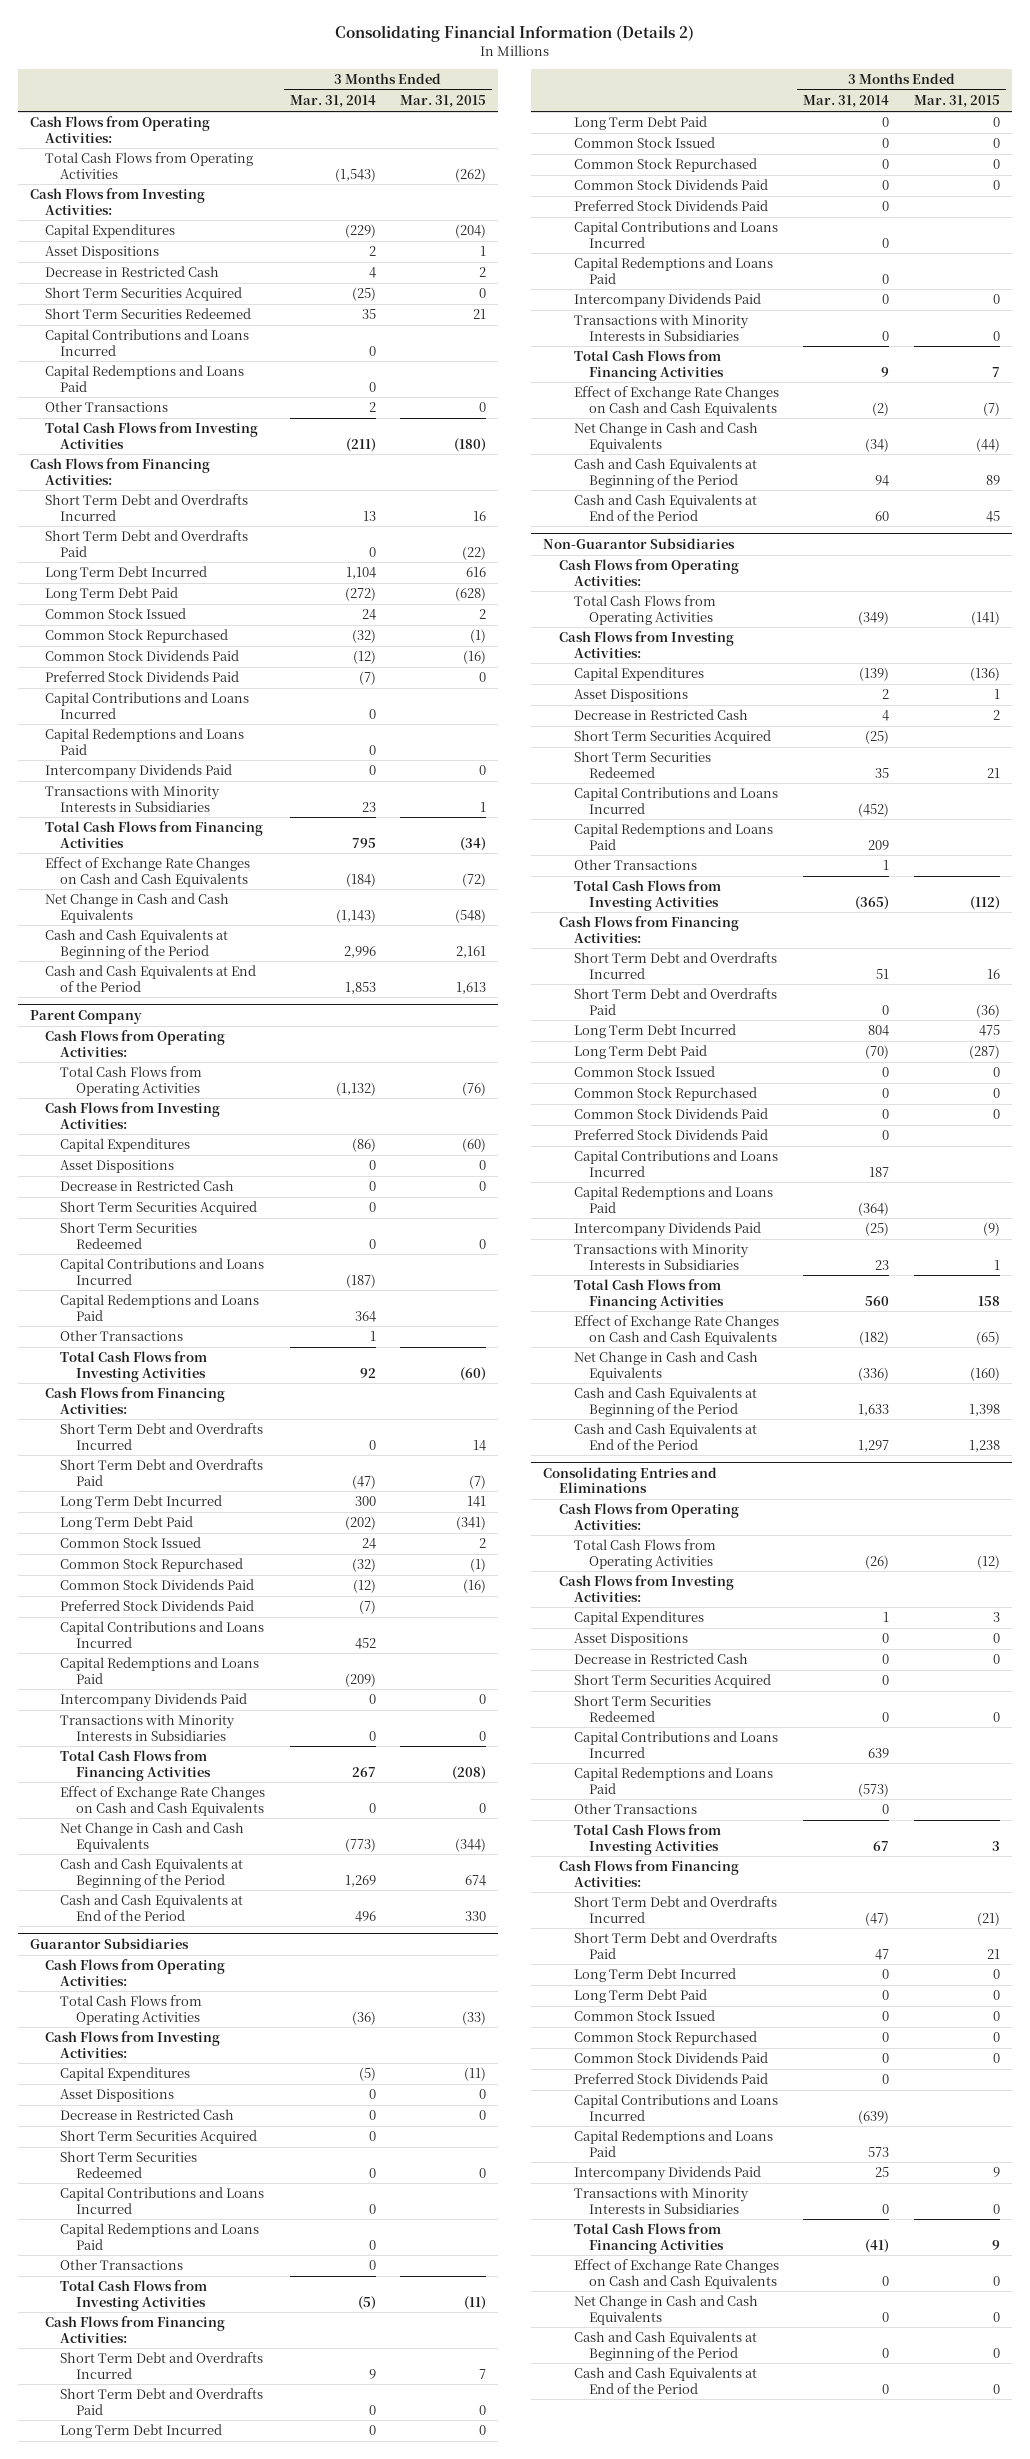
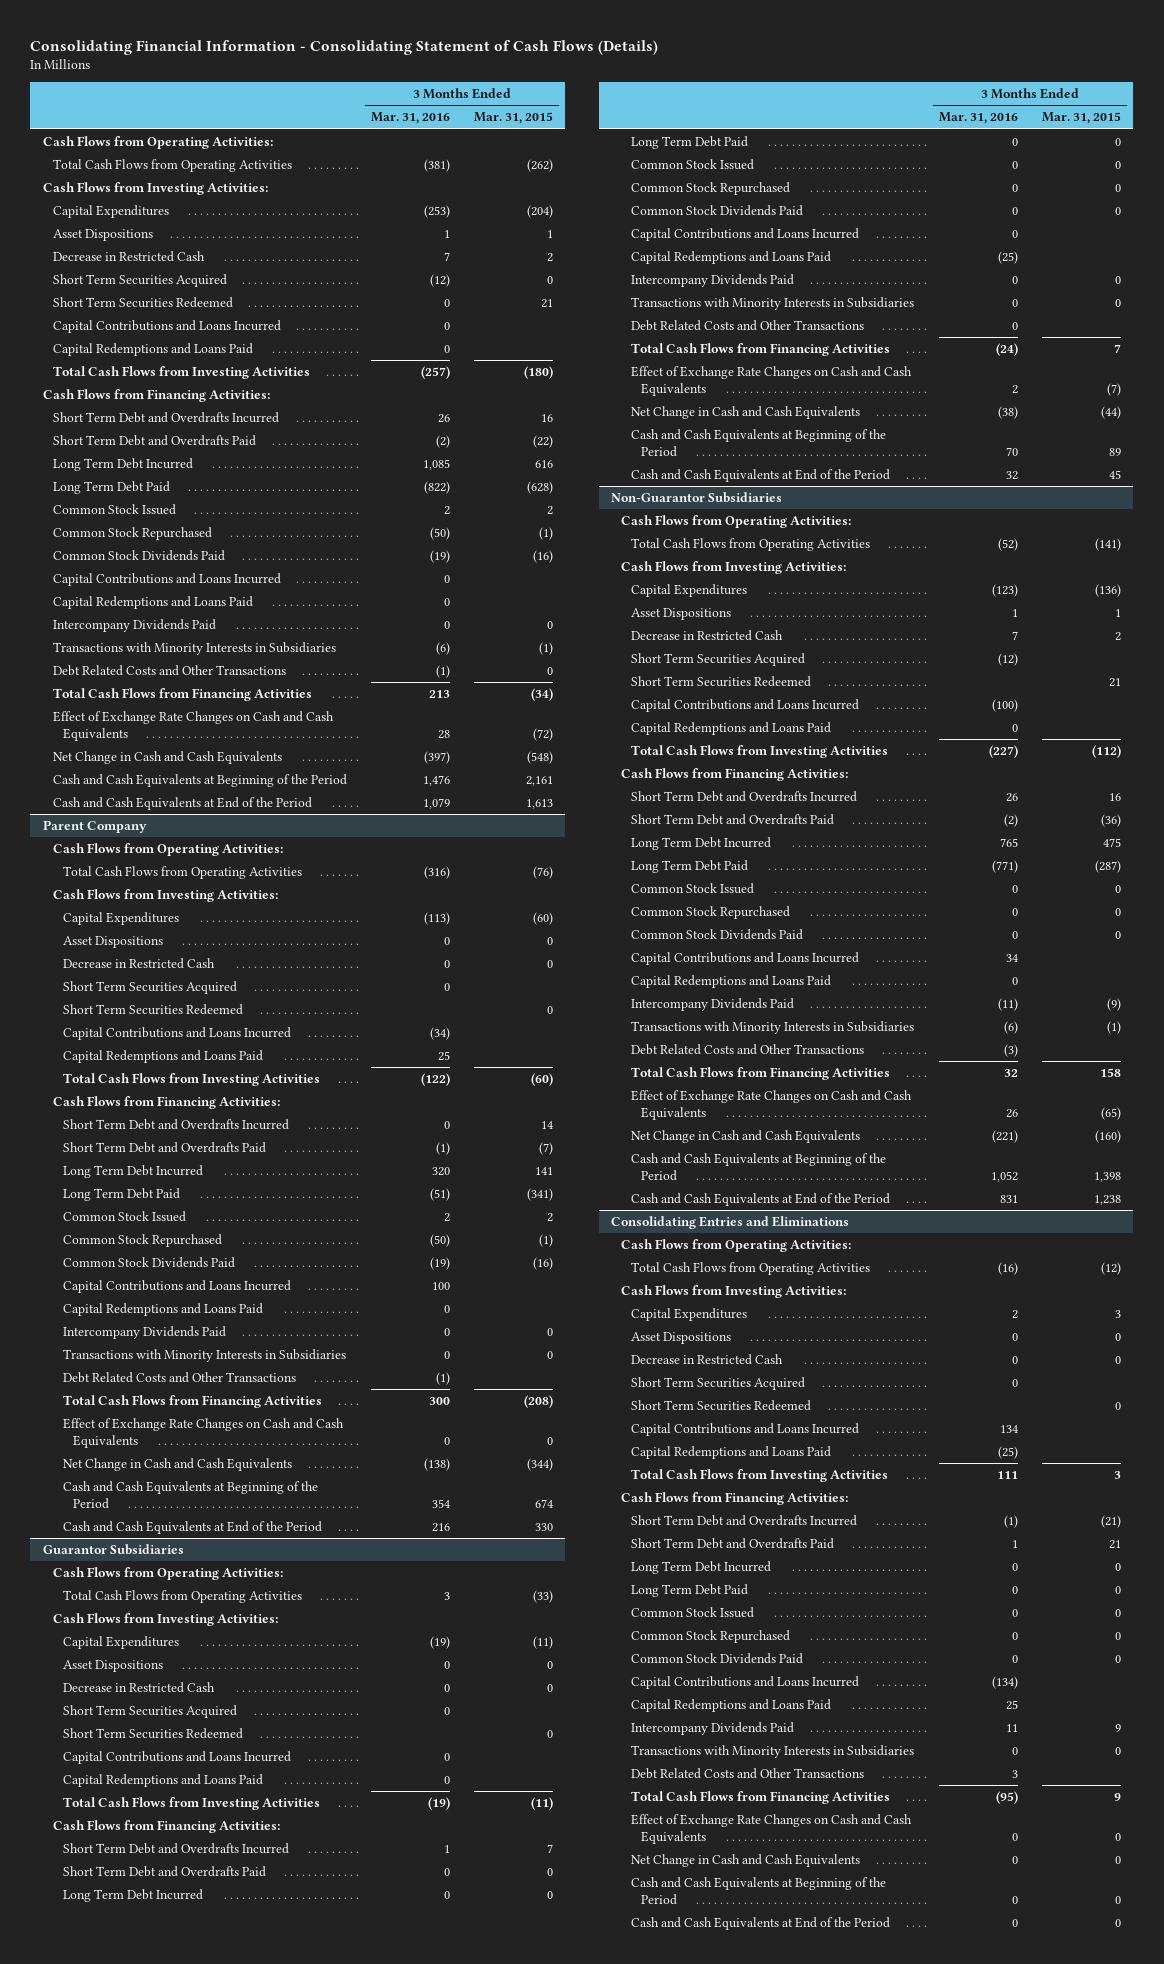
- Consolidating Financial Information (Details 2)
+ Consolidating Financial Information - Consolidating Statement of Cash Flows (Details)
- | 3 Months Ended Mar. 31, 2014 | 3 Months Ended Mar. 31, 2015
+ | 3 Months Ended Mar. 31, 2016 | 3 Months Ended Mar. 31, 2015
- Other Transactions | 2 | 0
- Preferred Stock Dividends Paid | (7) | 0
- Transactions with Minority Interests in Subsidiaries | 23 | 1
+ Transactions with Minority Interests in Subsidiaries | (6) | (1)
+ Debt Related Costs and Other Transactions | (1) | 0
@ Parent Company
- Other Transactions | 1 |
- Preferred Stock Dividends Paid | (7) |
+ Debt Related Costs and Other Transactions | (1) |
@ Guarantor Subsidiaries
- Other Transactions | 0 |
- Preferred Stock Dividends Paid | 0 |
+ Debt Related Costs and Other Transactions | 0 |
@ Non-Guarantor Subsidiaries
- Other Transactions | 1 |
- Preferred Stock Dividends Paid | 0 |
- Transactions with Minority Interests in Subsidiaries | 23 | 1
+ Transactions with Minority Interests in Subsidiaries | (6) | (1)
+ Debt Related Costs and Other Transactions | (3) |
@ Consolidating Entries and Eliminations
- Other Transactions | 0 |
- Preferred Stock Dividends Paid | 0 |
+ Debt Related Costs and Other Transactions | 3 |

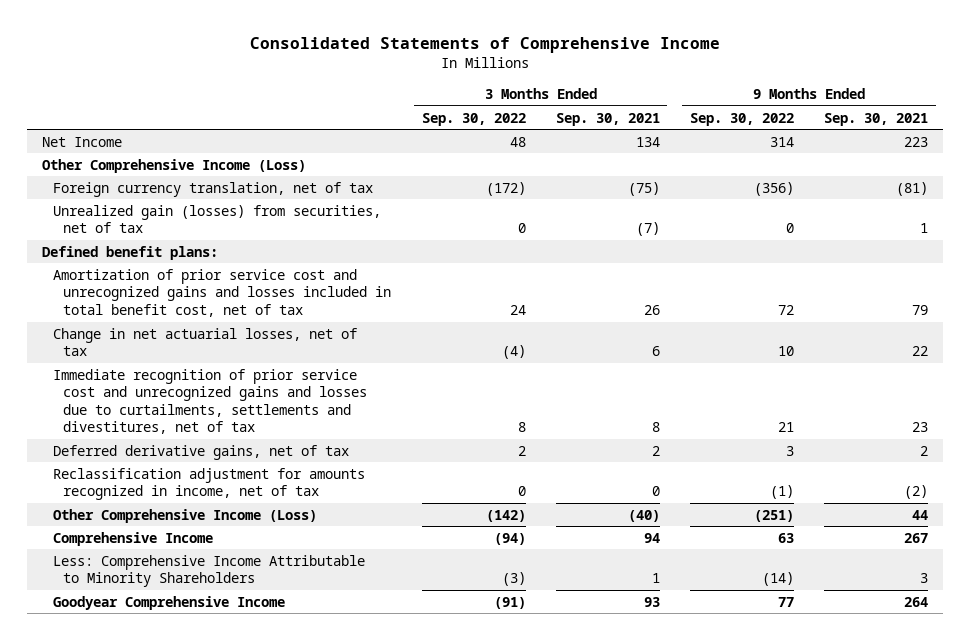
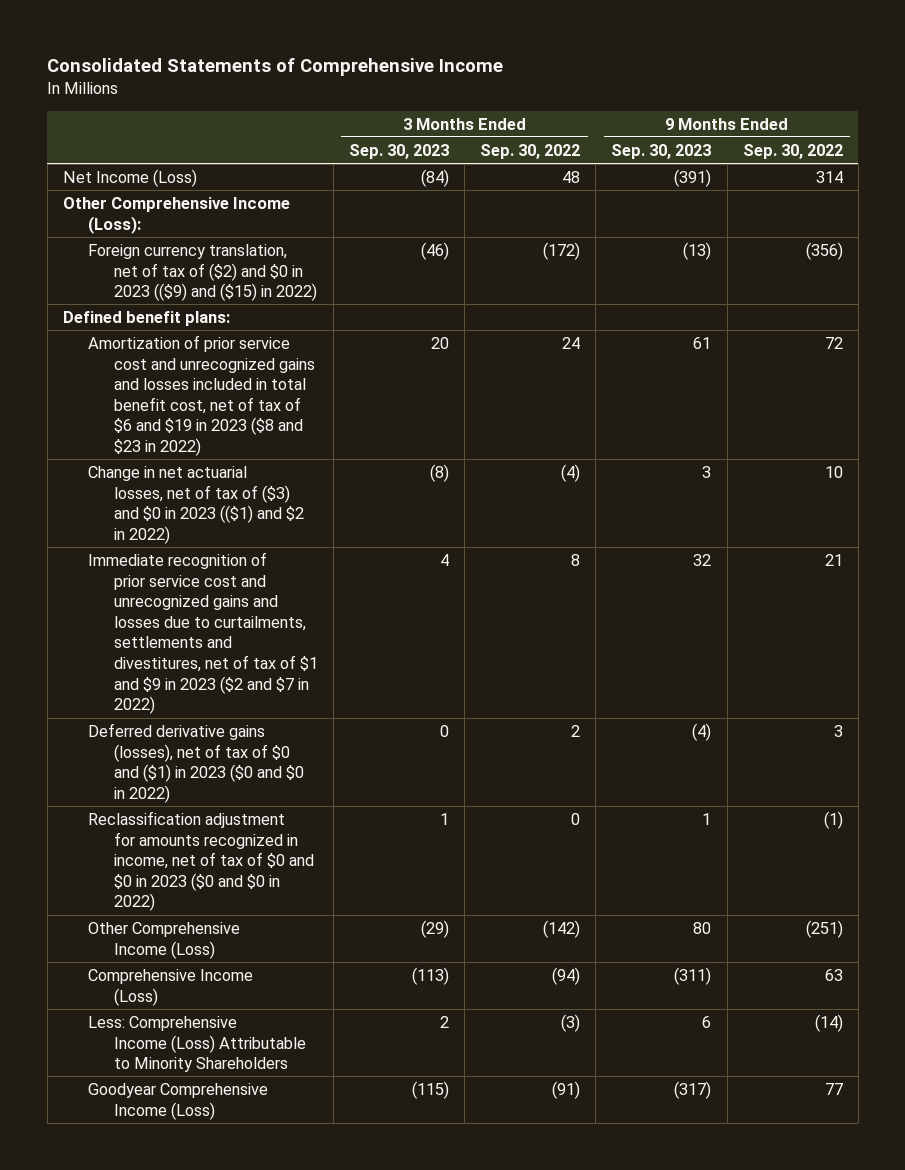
- | 3 Months Ended Sep. 30, 2022 | 3 Months Ended Sep. 30, 2021 | 9 Months Ended Sep. 30, 2022 | 9 Months Ended Sep. 30, 2021
+ | 3 Months Ended Sep. 30, 2023 | 3 Months Ended Sep. 30, 2022 | 9 Months Ended Sep. 30, 2023 | 9 Months Ended Sep. 30, 2022
- Net Income | 48 | 134 | 314 | 223
- Other Comprehensive Income (Loss)
- Foreign currency translation, net of tax | (172) | (75) | (356) | (81)
- Unrealized gain (losses) from securities, net of tax | 0 | (7) | 0 | 1
+ Net Income (Loss) | (84) | 48 | (391) | 314
+ Other Comprehensive Income (Loss):
+ Foreign currency translation, net of tax of ($2) and $0 in 2023 (($9) and ($15) in 2022) | (46) | (172) | (13) | (356)
- Amortization of prior service cost and unrecognized gains and losses included in total benefit cost, net of tax | 24 | 26 | 72 | 79
- Change in net actuarial losses, net of tax | (4) | 6 | 10 | 22
- Immediate recognition of prior service cost and unrecognized gains and losses due to curtailments, settlements and divestitures, net of tax | 8 | 8 | 21 | 23
- Deferred derivative gains, net of tax | 2 | 2 | 3 | 2
- Reclassification adjustment for amounts recognized in income, net of tax | 0 | 0 | (1) | (2)
+ Amortization of prior service cost and unrecognized gains and losses included in total benefit cost, net of tax of $6 and $19 in 2023 ($8 and $23 in 2022) | 20 | 24 | 61 | 72
+ Change in net actuarial losses, net of tax of ($3) and $0 in 2023 (($1) and $2 in 2022) | (8) | (4) | 3 | 10
+ Immediate recognition of prior service cost and unrecognized gains and losses due to curtailments, settlements and divestitures, net of tax of $1 and $9 in 2023 ($2 and $7 in 2022) | 4 | 8 | 32 | 21
+ Deferred derivative gains (losses), net of tax of $0 and ($1) in 2023 ($0 and $0 in 2022) | 0 | 2 | (4) | 3
+ Reclassification adjustment for amounts recognized in income, net of tax of $0 and $0 in 2023 ($0 and $0 in 2022) | 1 | 0 | 1 | (1)
- Comprehensive Income | (94) | 94 | 63 | 267
- Less: Comprehensive Income Attributable to Minority Shareholders | (3) | 1 | (14) | 3
- Goodyear Comprehensive Income | (91) | 93 | 77 | 264
+ Comprehensive Income (Loss) | (113) | (94) | (311) | 63
+ Less: Comprehensive Income (Loss) Attributable to Minority Shareholders | 2 | (3) | 6 | (14)
+ Goodyear Comprehensive Income (Loss) | (115) | (91) | (317) | 77

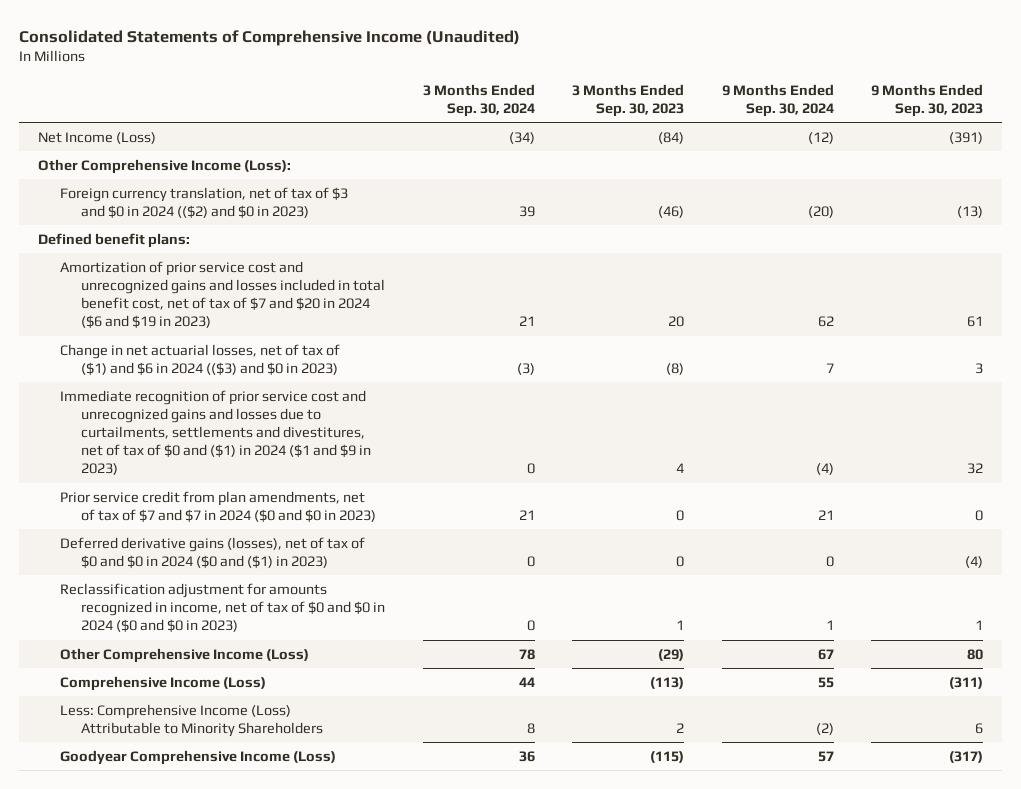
- Consolidated Statements of Comprehensive Income
+ Consolidated Statements of Comprehensive Income (Unaudited)
- | 3 Months Ended Sep. 30, 2023 | 3 Months Ended Sep. 30, 2022 | 9 Months Ended Sep. 30, 2023 | 9 Months Ended Sep. 30, 2022
+ | 3 Months Ended Sep. 30, 2024 | 3 Months Ended Sep. 30, 2023 | 9 Months Ended Sep. 30, 2024 | 9 Months Ended Sep. 30, 2023
- Foreign currency translation, net of tax of ($2) and $0 in 2023 (($9) and ($15) in 2022) | (46) | (172) | (13) | (356)
+ Foreign currency translation, net of tax of $3 and $0 in 2024 (($2) and $0 in 2023) | 39 | (46) | (20) | (13)
- Amortization of prior service cost and unrecognized gains and losses included in total benefit cost, net of tax of $6 and $19 in 2023 ($8 and $23 in 2022) | 20 | 24 | 61 | 72
- Change in net actuarial losses, net of tax of ($3) and $0 in 2023 (($1) and $2 in 2022) | (8) | (4) | 3 | 10
- Immediate recognition of prior service cost and unrecognized gains and losses due to curtailments, settlements and divestitures, net of tax of $1 and $9 in 2023 ($2 and $7 in 2022) | 4 | 8 | 32 | 21
- Deferred derivative gains (losses), net of tax of $0 and ($1) in 2023 ($0 and $0 in 2022) | 0 | 2 | (4) | 3
- Reclassification adjustment for amounts recognized in income, net of tax of $0 and $0 in 2023 ($0 and $0 in 2022) | 1 | 0 | 1 | (1)
+ Amortization of prior service cost and unrecognized gains and losses included in total benefit cost, net of tax of $7 and $20 in 2024 ($6 and $19 in 2023) | 21 | 20 | 62 | 61
+ Change in net actuarial losses, net of tax of ($1) and $6 in 2024 (($3) and $0 in 2023) | (3) | (8) | 7 | 3
+ Immediate recognition of prior service cost and unrecognized gains and losses due to curtailments, settlements and divestitures, net of tax of $0 and ($1) in 2024 ($1 and $9 in 2023) | 0 | 4 | (4) | 32
+ Prior service credit from plan amendments, net of tax of $7 and $7 in 2024 ($0 and $0 in 2023) | 21 | 0 | 21 | 0
+ Deferred derivative gains (losses), net of tax of $0 and $0 in 2024 ($0 and ($1) in 2023) | 0 | 0 | 0 | (4)
+ Reclassification adjustment for amounts recognized in income, net of tax of $0 and $0 in 2024 ($0 and $0 in 2023) | 0 | 1 | 1 | 1

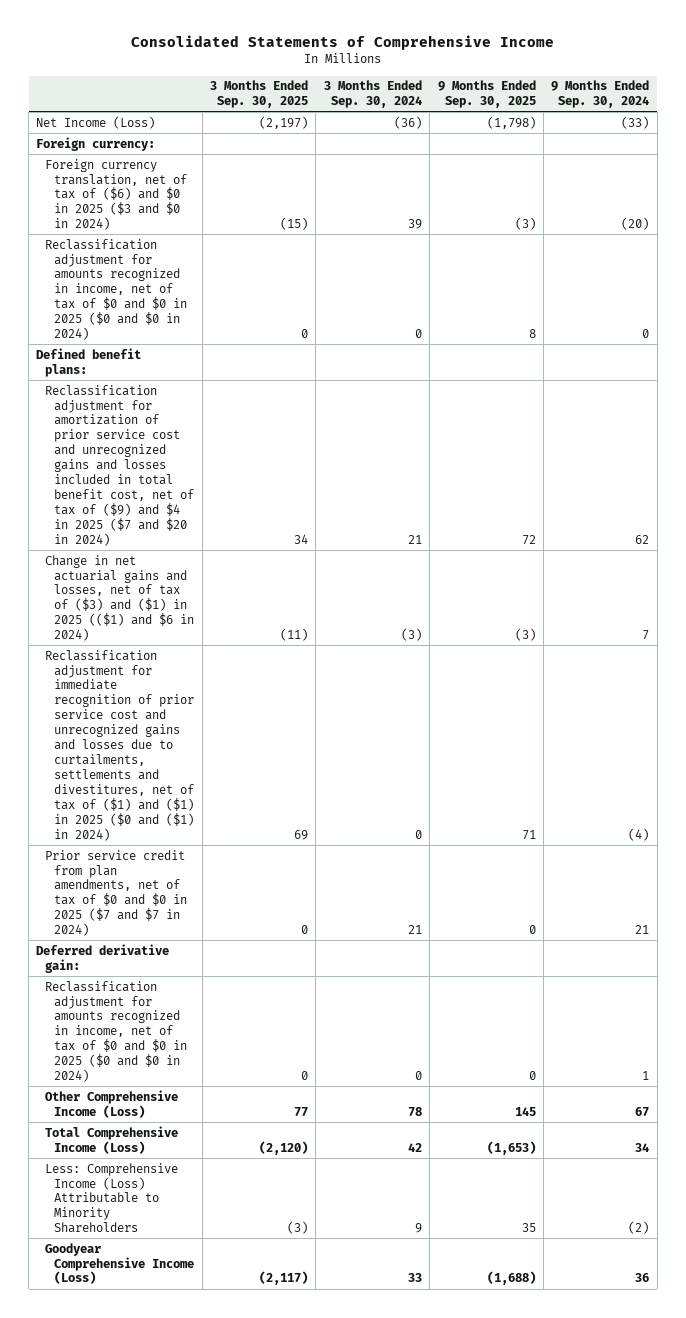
- Consolidated Statements of Comprehensive Income (Unaudited)
+ Consolidated Statements of Comprehensive Income
- | 3 Months Ended Sep. 30, 2024 | 3 Months Ended Sep. 30, 2023 | 9 Months Ended Sep. 30, 2024 | 9 Months Ended Sep. 30, 2023
+ | 3 Months Ended Sep. 30, 2025 | 3 Months Ended Sep. 30, 2024 | 9 Months Ended Sep. 30, 2025 | 9 Months Ended Sep. 30, 2024
- Net Income (Loss) | (34) | (84) | (12) | (391)
- Other Comprehensive Income (Loss):
- Foreign currency translation, net of tax of $3 and $0 in 2024 (($2) and $0 in 2023) | 39 | (46) | (20) | (13)
+ Net Income (Loss) | (2,197) | (36) | (1,798) | (33)
+ Foreign currency:
+ Foreign currency translation, net of tax of ($6) and $0 in 2025 ($3 and $0 in 2024) | (15) | 39 | (3) | (20)
+ Reclassification adjustment for amounts recognized in income, net of tax of $0 and $0 in 2025 ($0 and $0 in 2024) | 0 | 0 | 8 | 0
- Amortization of prior service cost and unrecognized gains and losses included in total benefit cost, net of tax of $7 and $20 in 2024 ($6 and $19 in 2023) | 21 | 20 | 62 | 61
- Change in net actuarial losses, net of tax of ($1) and $6 in 2024 (($3) and $0 in 2023) | (3) | (8) | 7 | 3
- Immediate recognition of prior service cost and unrecognized gains and losses due to curtailments, settlements and divestitures, net of tax of $0 and ($1) in 2024 ($1 and $9 in 2023) | 0 | 4 | (4) | 32
- Prior service credit from plan amendments, net of tax of $7 and $7 in 2024 ($0 and $0 in 2023) | 21 | 0 | 21 | 0
- Deferred derivative gains (losses), net of tax of $0 and $0 in 2024 ($0 and ($1) in 2023) | 0 | 0 | 0 | (4)
- Reclassification adjustment for amounts recognized in income, net of tax of $0 and $0 in 2024 ($0 and $0 in 2023) | 0 | 1 | 1 | 1
+ Reclassification adjustment for amortization of prior service cost and unrecognized gains and losses included in total benefit cost, net of tax of ($9) and $4 in 2025 ($7 and $20 in 2024) | 34 | 21 | 72 | 62
+ Change in net actuarial gains and losses, net of tax of ($3) and ($1) in 2025 (($1) and $6 in 2024) | (11) | (3) | (3) | 7
+ Reclassification adjustment for immediate recognition of prior service cost and unrecognized gains and losses due to curtailments, settlements and divestitures, net of tax of ($1) and ($1) in 2025 ($0 and ($1) in 2024) | 69 | 0 | 71 | (4)
+ Prior service credit from plan amendments, net of tax of $0 and $0 in 2025 ($7 and $7 in 2024) | 0 | 21 | 0 | 21
+ Deferred derivative gain:
+ Reclassification adjustment for amounts recognized in income, net of tax of $0 and $0 in 2025 ($0 and $0 in 2024) | 0 | 0 | 0 | 1
- Comprehensive Income (Loss) | 44 | (113) | 55 | (311)
- Less: Comprehensive Income (Loss) Attributable to Minority Shareholders | 8 | 2 | (2) | 6
- Goodyear Comprehensive Income (Loss) | 36 | (115) | 57 | (317)
+ Total Comprehensive Income (Loss) | (2,120) | 42 | (1,653) | 34
+ Less: Comprehensive Income (Loss) Attributable to Minority Shareholders | (3) | 9 | 35 | (2)
+ Goodyear Comprehensive Income (Loss) | (2,117) | 33 | (1,688) | 36

